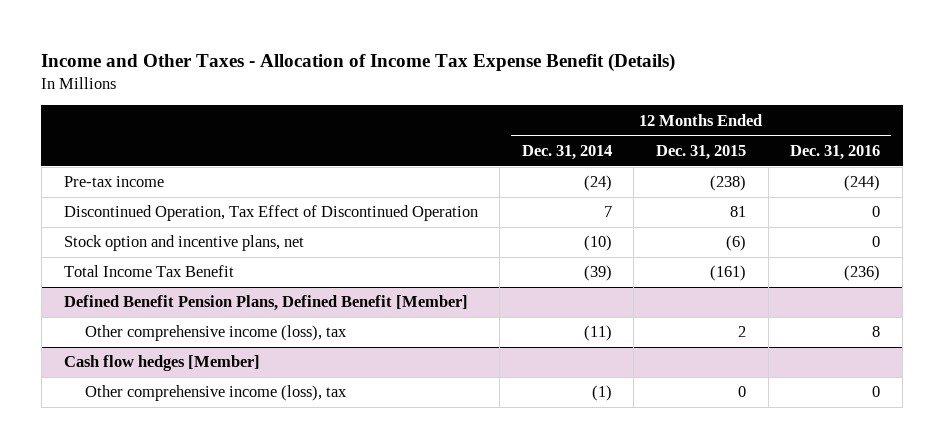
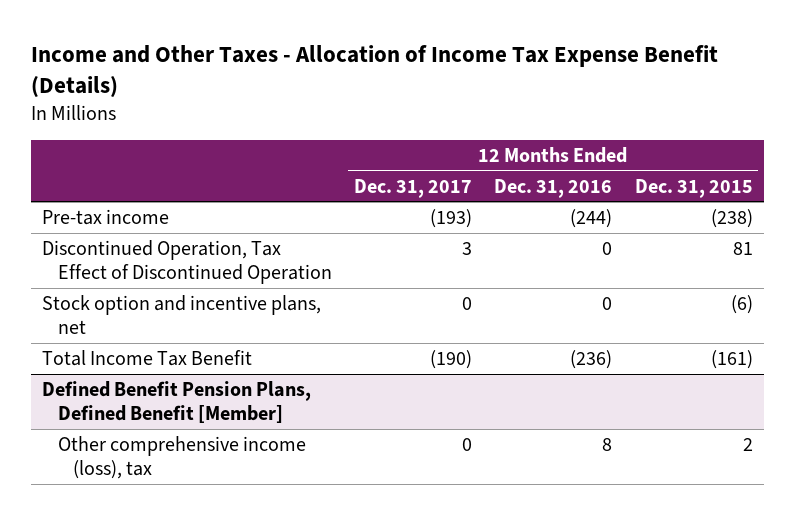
- | 12 Months Ended Dec. 31, 2014 | 12 Months Ended Dec. 31, 2015 | 12 Months Ended Dec. 31, 2016
+ | 12 Months Ended Dec. 31, 2017 | 12 Months Ended Dec. 31, 2016 | 12 Months Ended Dec. 31, 2015
- Cash flow hedges [Member]
- Other comprehensive income (loss), tax | (1) | 0 | 0

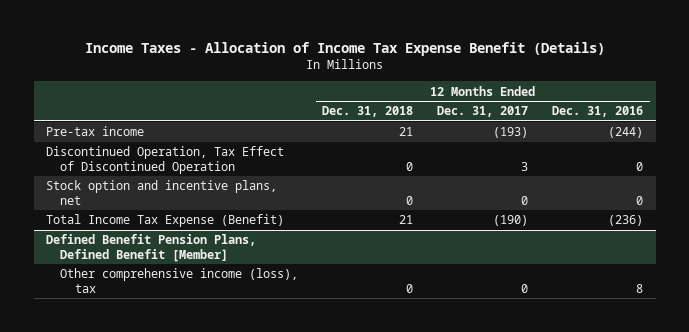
- Income and Other Taxes - Allocation of Income Tax Expense Benefit (Details)
+ Income Taxes - Allocation of Income Tax Expense Benefit (Details)
- | 12 Months Ended Dec. 31, 2017 | 12 Months Ended Dec. 31, 2016 | 12 Months Ended Dec. 31, 2015
+ | 12 Months Ended Dec. 31, 2018 | 12 Months Ended Dec. 31, 2017 | 12 Months Ended Dec. 31, 2016
- Total Income Tax Benefit | (190) | (236) | (161)
+ Total Income Tax Expense (Benefit) | 21 | (190) | (236)

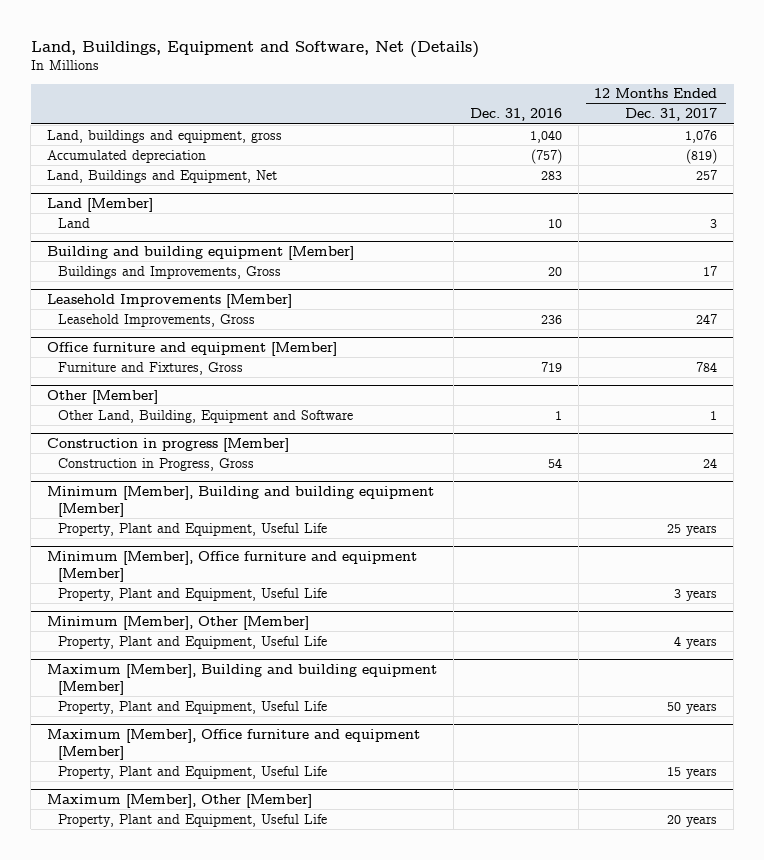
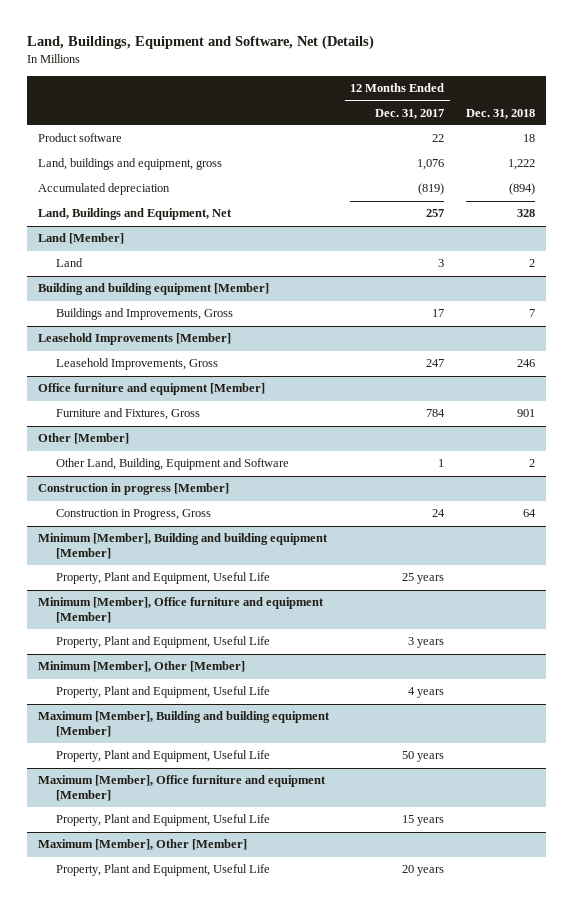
- | Dec. 31, 2016 | 12 Months Ended Dec. 31, 2017
+ | 12 Months Ended Dec. 31, 2017 | Dec. 31, 2018
+ Product software | 22 | 18

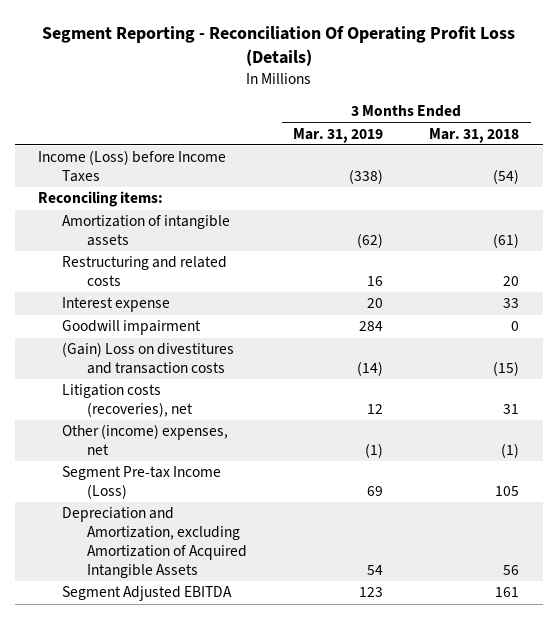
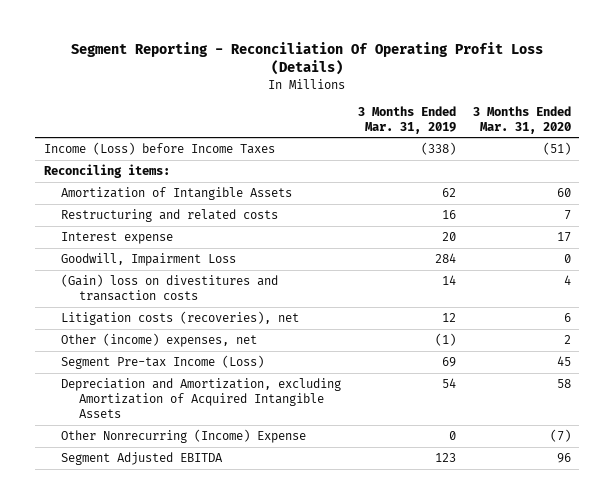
- | 3 Months Ended Mar. 31, 2019 | 3 Months Ended Mar. 31, 2018
+ | 3 Months Ended Mar. 31, 2019 | 3 Months Ended Mar. 31, 2020
- Amortization of intangible assets | (62) | (61)
+ Amortization of Intangible Assets | 62 | 60
- Goodwill impairment | 284 | 0
- (Gain) Loss on divestitures and transaction costs | (14) | (15)
+ Goodwill, Impairment Loss | 284 | 0
+ (Gain) loss on divestitures and transaction costs | 14 | 4
+ Other Nonrecurring (Income) Expense | 0 | (7)

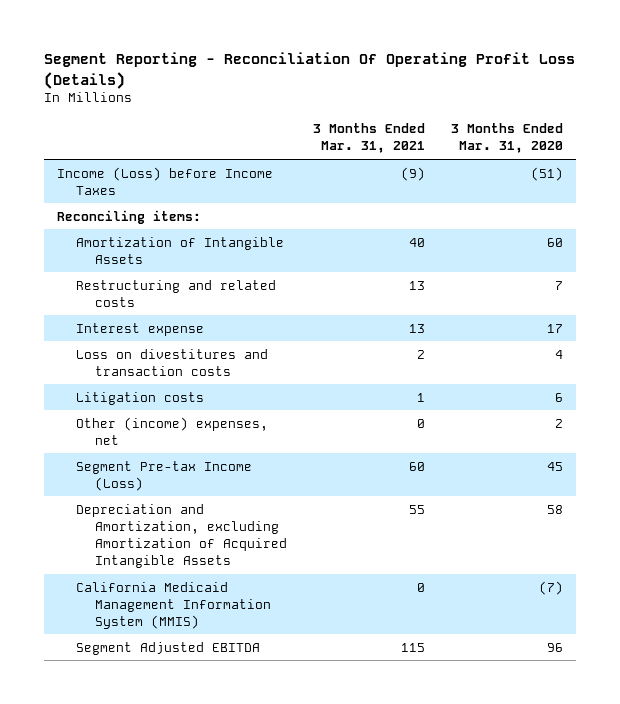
- | 3 Months Ended Mar. 31, 2019 | 3 Months Ended Mar. 31, 2020
+ | 3 Months Ended Mar. 31, 2021 | 3 Months Ended Mar. 31, 2020
- Goodwill, Impairment Loss | 284 | 0
- (Gain) loss on divestitures and transaction costs | 14 | 4
- Litigation costs (recoveries), net | 12 | 6
+ Loss on divestitures and transaction costs | 2 | 4
+ Litigation costs | 1 | 6
- Other Nonrecurring (Income) Expense | 0 | (7)
+ California Medicaid Management Information System (MMIS) | 0 | (7)

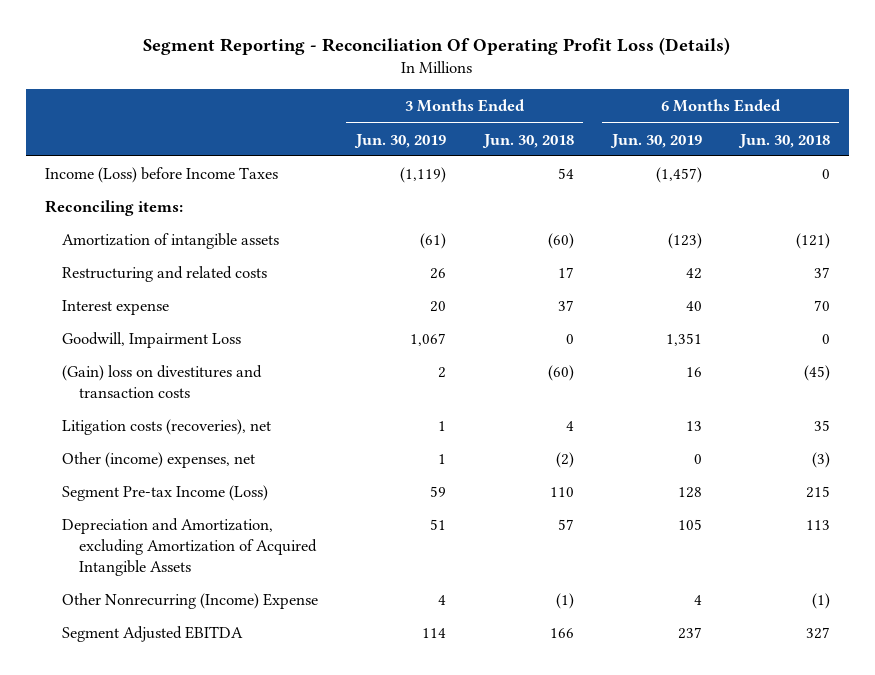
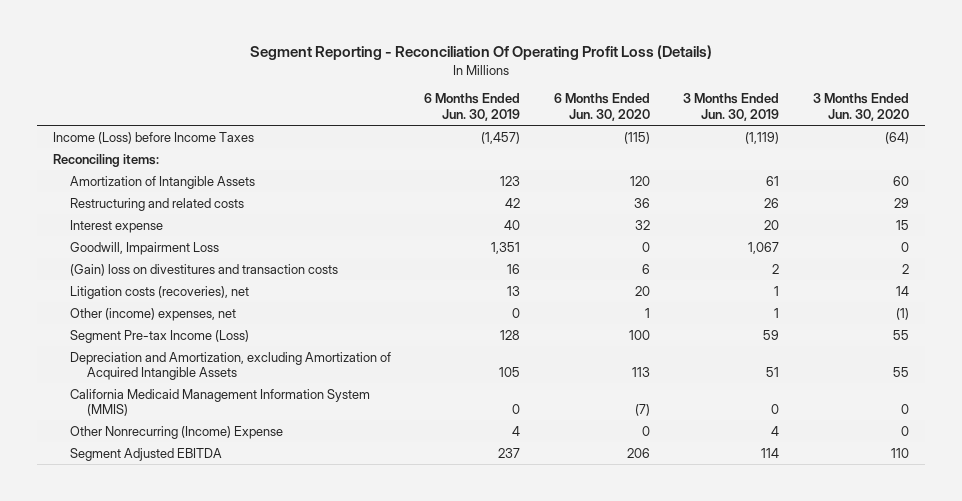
- | 3 Months Ended Jun. 30, 2019 | 3 Months Ended Jun. 30, 2018 | 6 Months Ended Jun. 30, 2019 | 6 Months Ended Jun. 30, 2018
+ | 6 Months Ended Jun. 30, 2019 | 6 Months Ended Jun. 30, 2020 | 3 Months Ended Jun. 30, 2019 | 3 Months Ended Jun. 30, 2020
- Amortization of intangible assets | (61) | (60) | (123) | (121)
+ Amortization of Intangible Assets | 123 | 120 | 61 | 60
+ California Medicaid Management Information System (MMIS) | 0 | (7) | 0 | 0

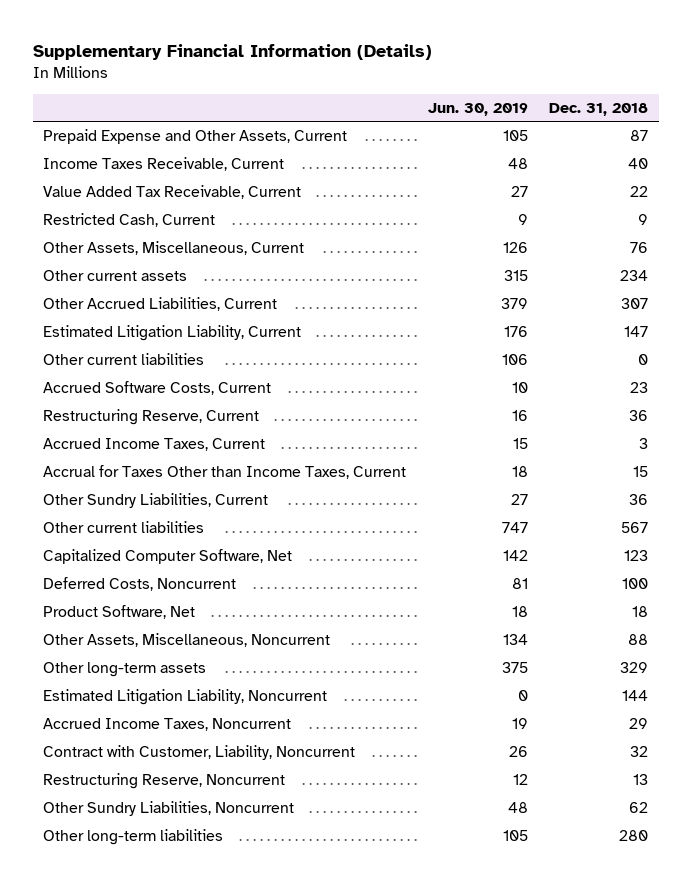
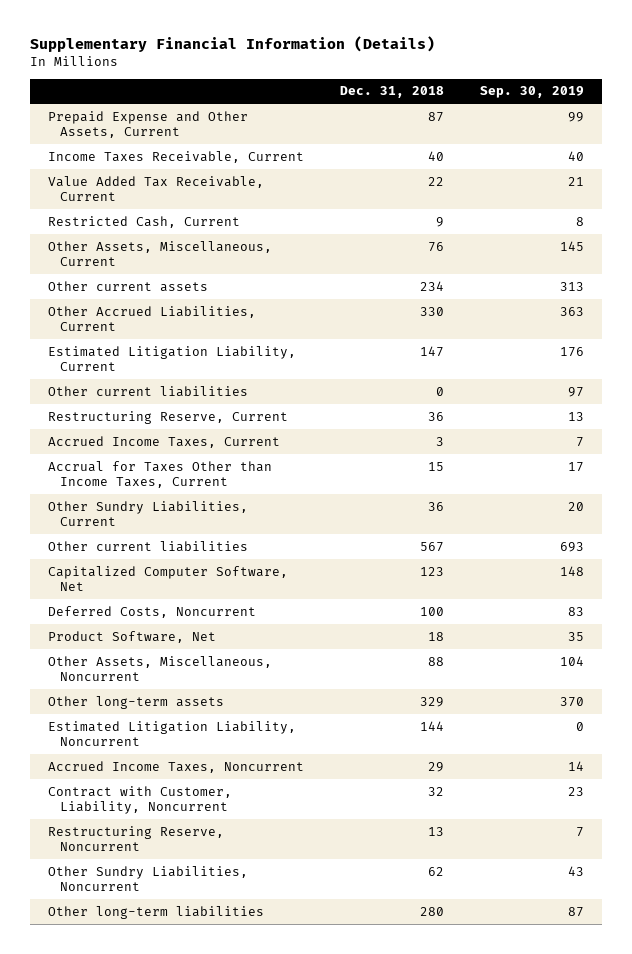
- | Jun. 30, 2019 | Dec. 31, 2018
+ | Dec. 31, 2018 | Sep. 30, 2019
- Other Accrued Liabilities, Current | 379 | 307
+ Other Accrued Liabilities, Current | 330 | 363
- Accrued Software Costs, Current | 10 | 23

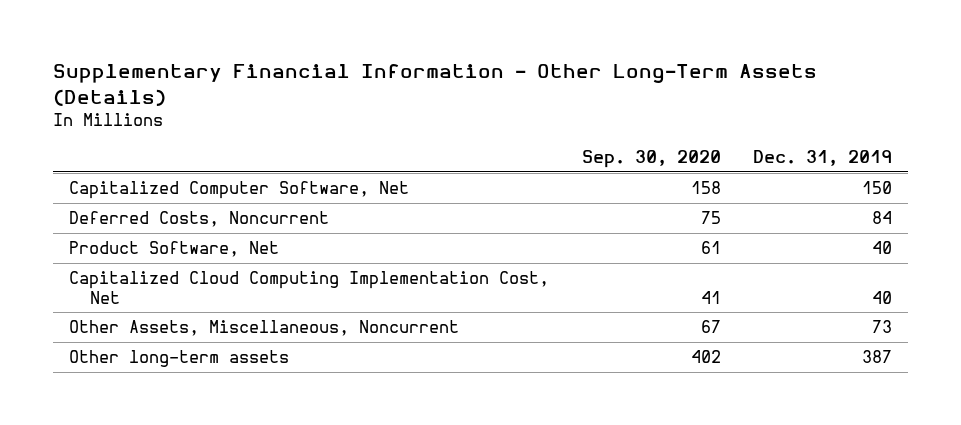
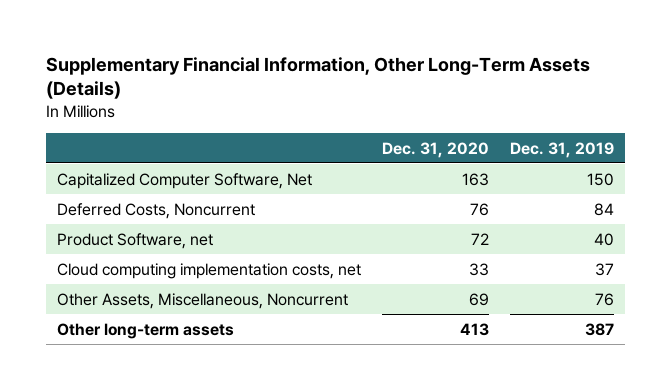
- Supplementary Financial Information - Other Long-Term Assets (Details)
+ Supplementary Financial Information, Other Long-Term Assets (Details)
- | Sep. 30, 2020 | Dec. 31, 2019
+ | Dec. 31, 2020 | Dec. 31, 2019
- Product Software, Net | 61 | 40
- Capitalized Cloud Computing Implementation Cost, Net | 41 | 40
- Other Assets, Miscellaneous, Noncurrent | 67 | 73
+ Product Software, net | 72 | 40
+ Cloud computing implementation costs, net | 33 | 37
+ Other Assets, Miscellaneous, Noncurrent | 69 | 76

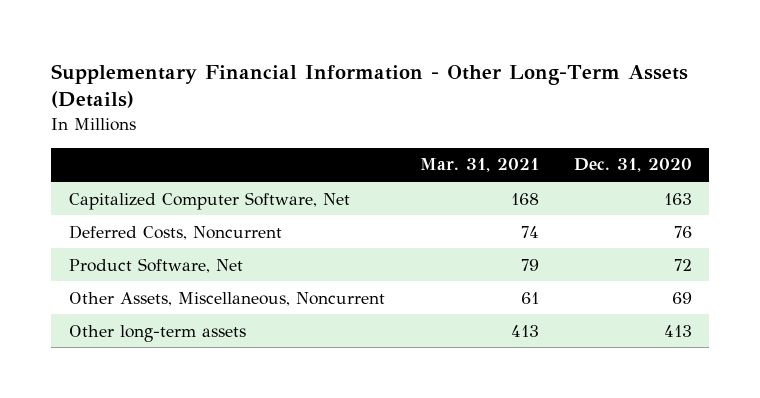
- Supplementary Financial Information, Other Long-Term Assets (Details)
+ Supplementary Financial Information - Other Long-Term Assets (Details)
- | Dec. 31, 2020 | Dec. 31, 2019
+ | Mar. 31, 2021 | Dec. 31, 2020
- Product Software, net | 72 | 40
- Cloud computing implementation costs, net | 33 | 37
+ Product Software, Net | 79 | 72

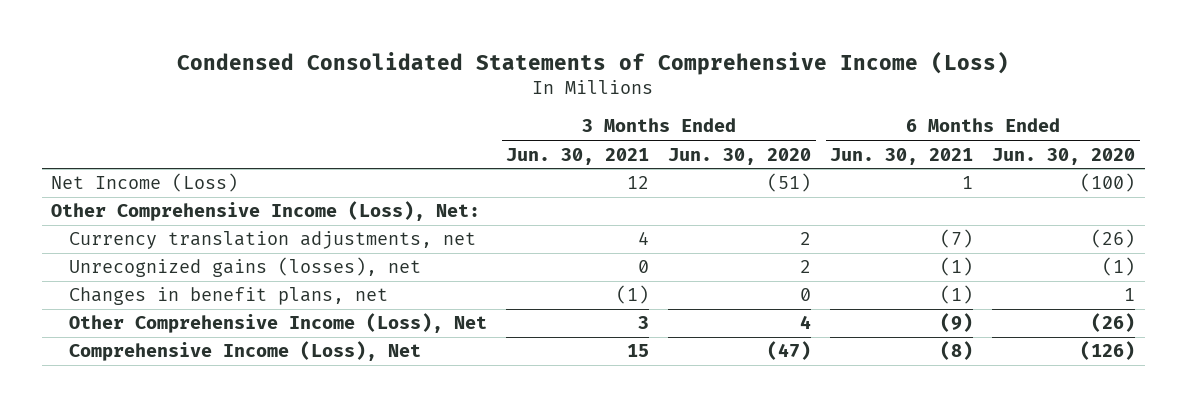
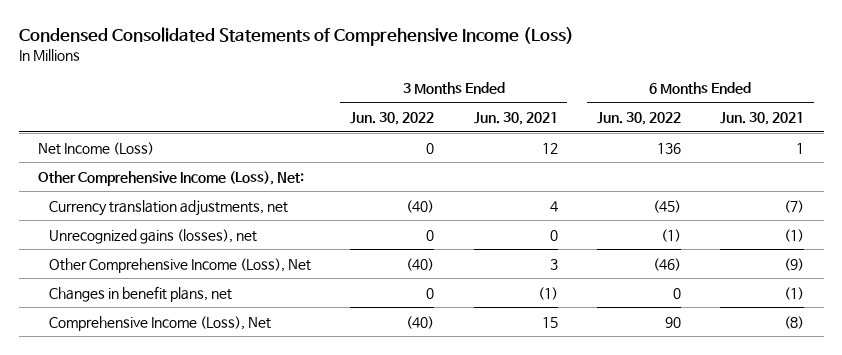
- | 3 Months Ended Jun. 30, 2021 | 3 Months Ended Jun. 30, 2020 | 6 Months Ended Jun. 30, 2021 | 6 Months Ended Jun. 30, 2020
+ | 3 Months Ended Jun. 30, 2022 | 3 Months Ended Jun. 30, 2021 | 6 Months Ended Jun. 30, 2022 | 6 Months Ended Jun. 30, 2021
moved down: Changes in benefit plans, net | 0 | (1) | 0 | (1)

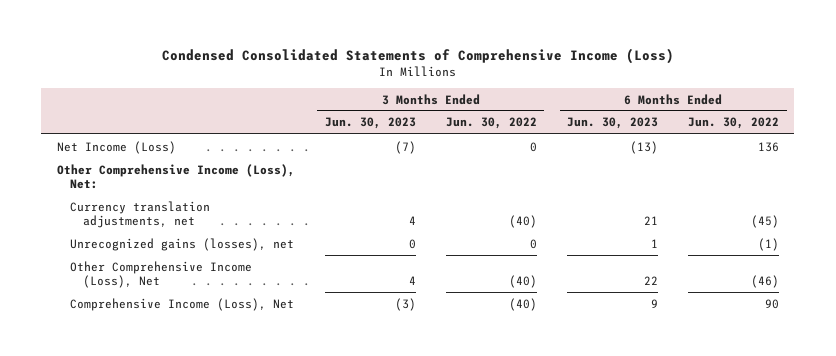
- | 3 Months Ended Jun. 30, 2022 | 3 Months Ended Jun. 30, 2021 | 6 Months Ended Jun. 30, 2022 | 6 Months Ended Jun. 30, 2021
+ | 3 Months Ended Jun. 30, 2023 | 3 Months Ended Jun. 30, 2022 | 6 Months Ended Jun. 30, 2023 | 6 Months Ended Jun. 30, 2022
- Changes in benefit plans, net | 0 | (1) | 0 | (1)

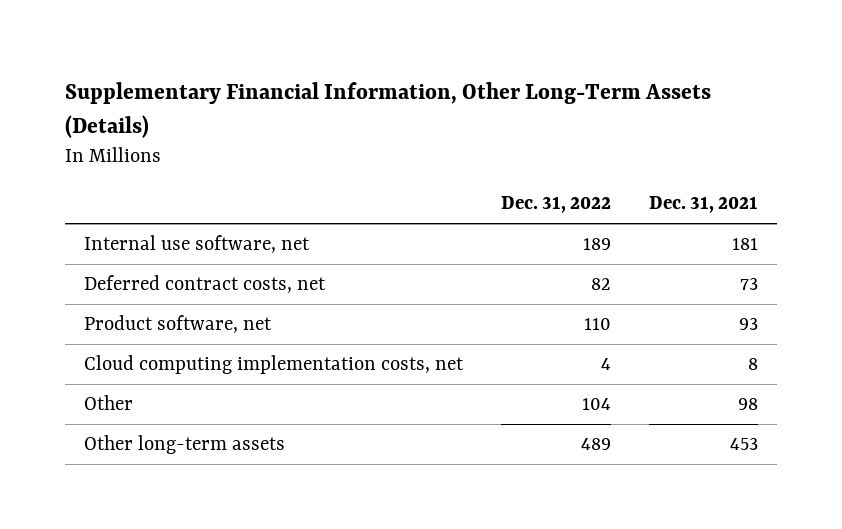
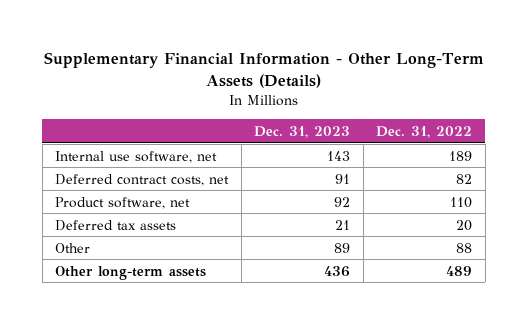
- Supplementary Financial Information, Other Long-Term Assets (Details)
+ Supplementary Financial Information - Other Long-Term Assets (Details)
- | Dec. 31, 2022 | Dec. 31, 2021
+ | Dec. 31, 2023 | Dec. 31, 2022
- Cloud computing implementation costs, net | 4 | 8
- Other | 104 | 98
+ Deferred tax assets | 21 | 20
+ Other | 89 | 88

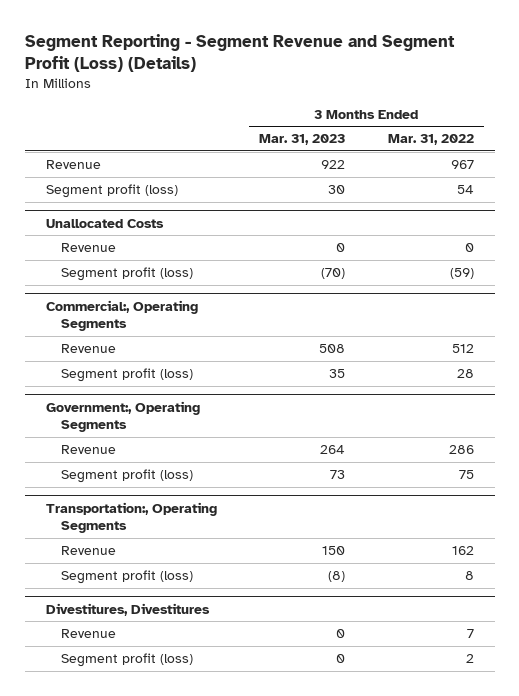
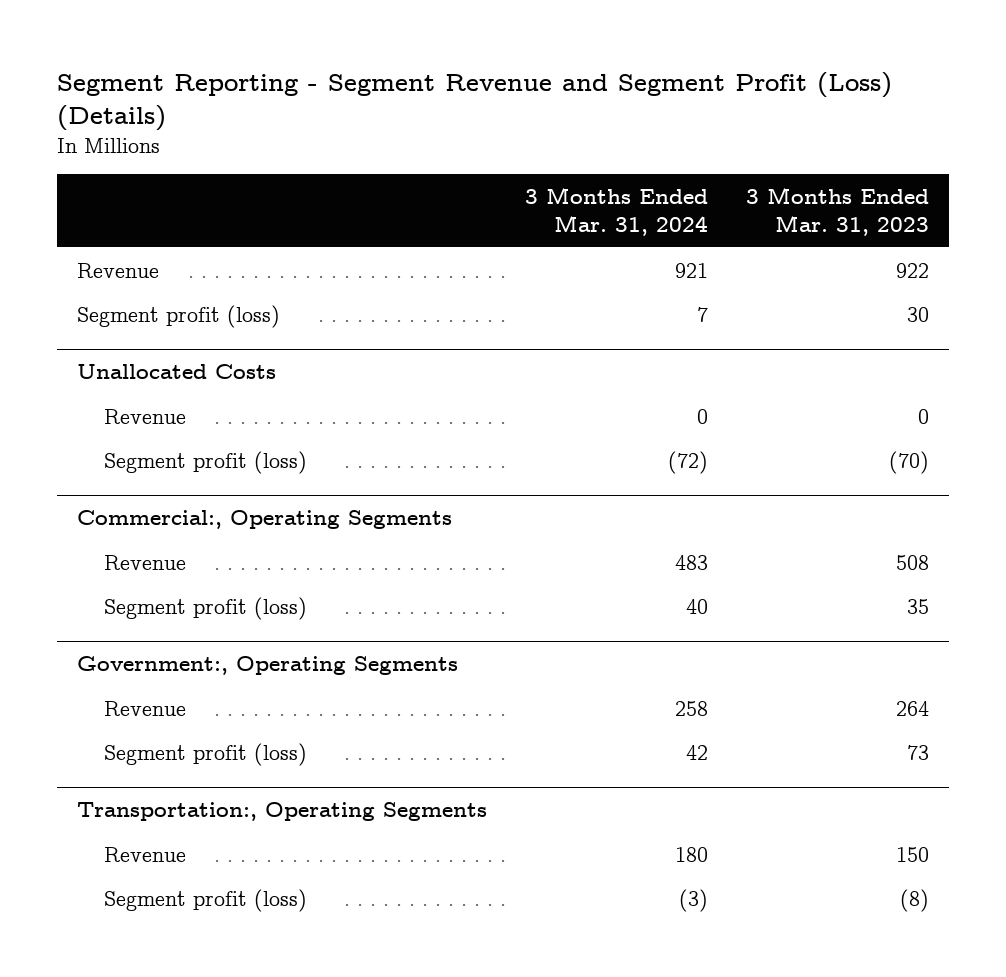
- | 3 Months Ended Mar. 31, 2023 | 3 Months Ended Mar. 31, 2022
+ | 3 Months Ended Mar. 31, 2024 | 3 Months Ended Mar. 31, 2023
- Divestitures, Divestitures
- Revenue | 0 | 7
- Segment profit (loss) | 0 | 2

